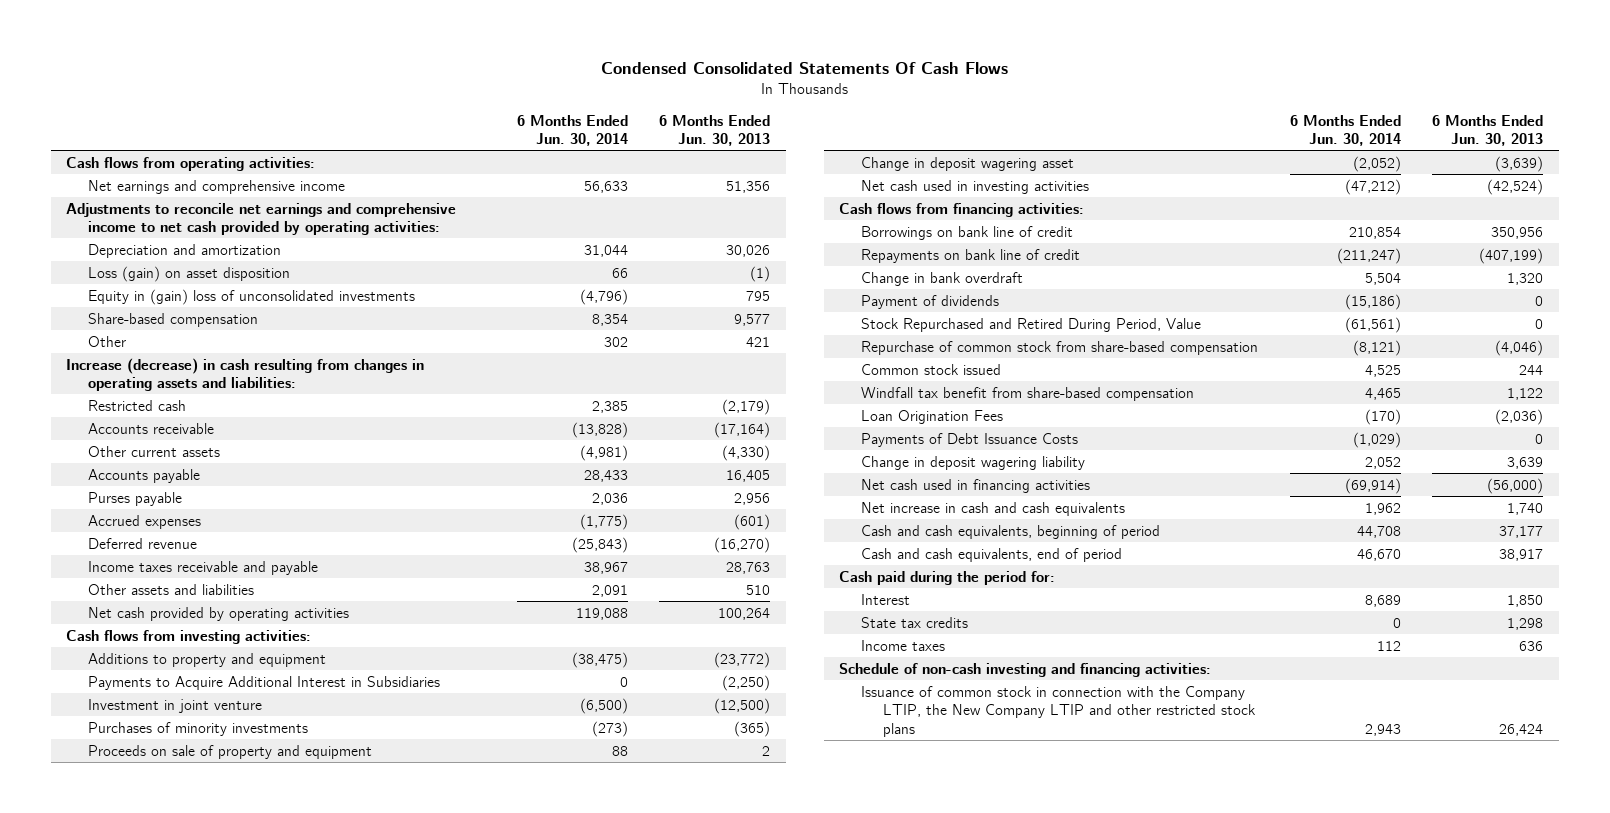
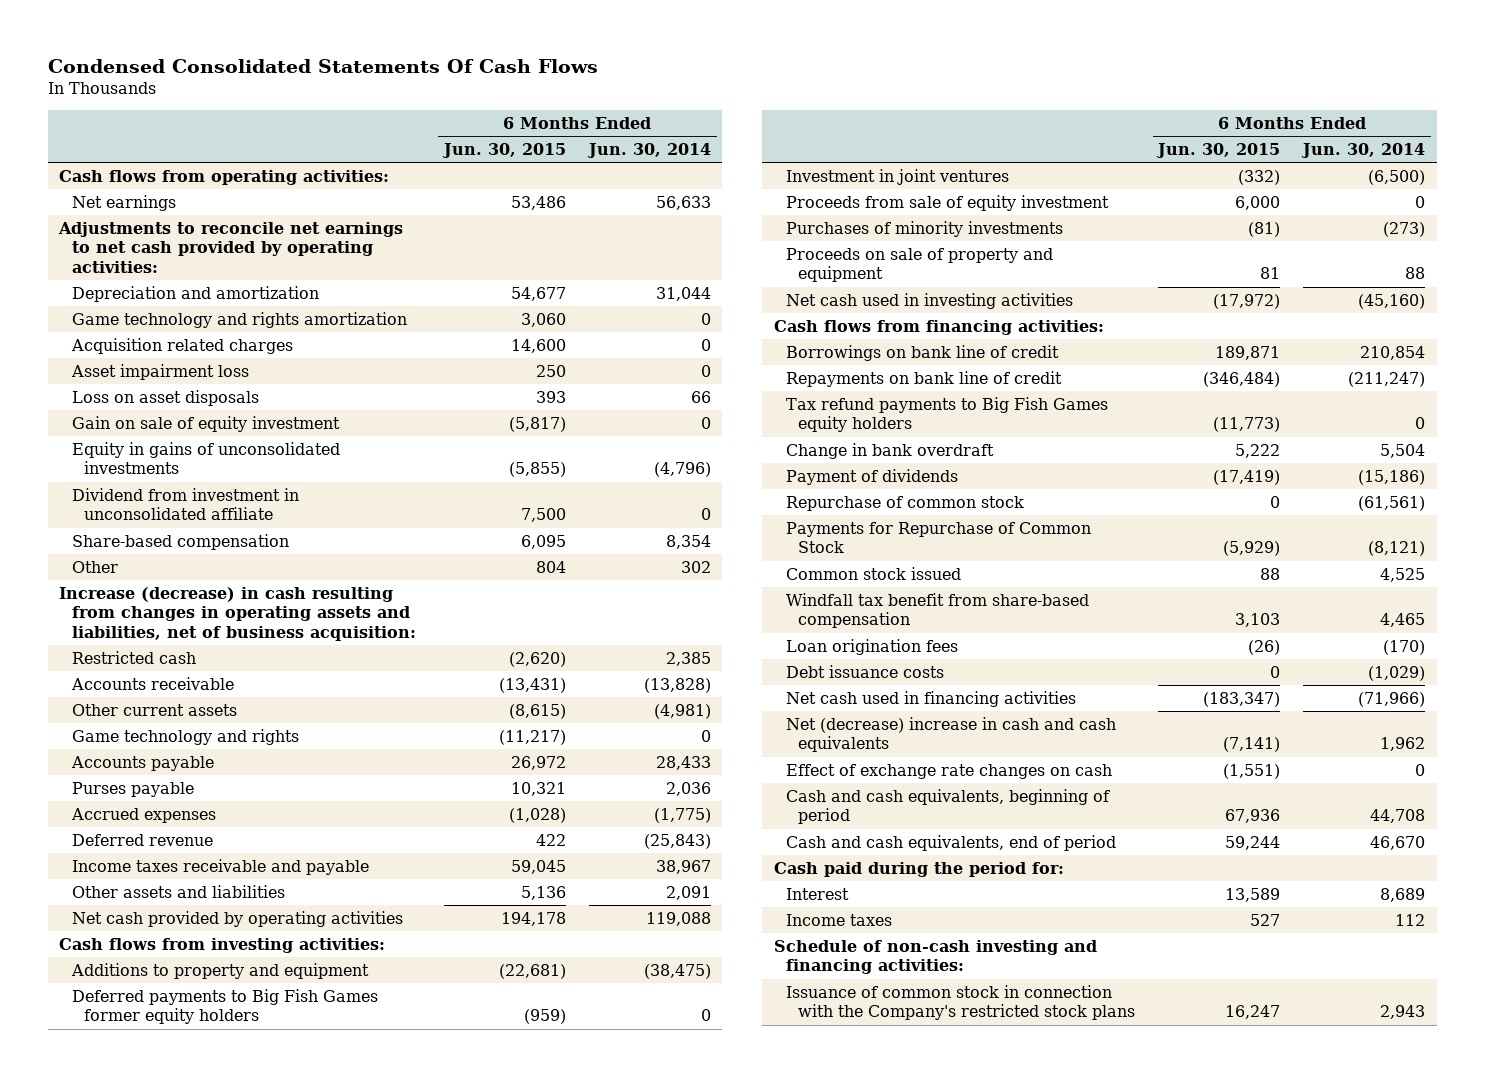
- | 6 Months Ended Jun. 30, 2014 | 6 Months Ended Jun. 30, 2013
+ | 6 Months Ended Jun. 30, 2015 | 6 Months Ended Jun. 30, 2014
- Net earnings and comprehensive income | 56,633 | 51,356
- Adjustments to reconcile net earnings and comprehensive income to net cash provided by operating activities:
+ Net earnings | 53,486 | 56,633
+ Adjustments to reconcile net earnings to net cash provided by operating activities:
- Loss (gain) on asset disposition | 66 | (1)
- Equity in (gain) loss of unconsolidated investments | (4,796) | 795
+ Game technology and rights amortization | 3,060 | 0
+ Acquisition related charges | 14,600 | 0
+ Asset impairment loss | 250 | 0
+ Loss on asset disposals | 393 | 66
+ Gain on sale of equity investment | (5,817) | 0
+ Equity in gains of unconsolidated investments | (5,855) | (4,796)
+ Dividend from investment in unconsolidated affiliate | 7,500 | 0
- Increase (decrease) in cash resulting from changes in operating assets and liabilities:
+ Increase (decrease) in cash resulting from changes in operating assets and liabilities, net of business acquisition:
+ Game technology and rights | (11,217) | 0
- Payments to Acquire Additional Interest in Subsidiaries | 0 | (2,250)
- Investment in joint venture | (6,500) | (12,500)
+ Deferred payments to Big Fish Games former equity holders | (959) | 0
+ Investment in joint ventures | (332) | (6,500)
+ Proceeds from sale of equity investment | 6,000 | 0
- Change in deposit wagering asset | (2,052) | (3,639)
- Net cash used in investing activities | (47,212) | (42,524)
+ Net cash used in investing activities | (17,972) | (45,160)
+ Tax refund payments to Big Fish Games equity holders | (11,773) | 0
- Stock Repurchased and Retired During Period, Value | (61,561) | 0
- Repurchase of common stock from share-based compensation | (8,121) | (4,046)
+ Repurchase of common stock | 0 | (61,561)
+ Payments for Repurchase of Common Stock | (5,929) | (8,121)
- Loan Origination Fees | (170) | (2,036)
- Payments of Debt Issuance Costs | (1,029) | 0
- Change in deposit wagering liability | 2,052 | 3,639
- Net cash used in financing activities | (69,914) | (56,000)
- Net increase in cash and cash equivalents | 1,962 | 1,740
+ Loan origination fees | (26) | (170)
+ Debt issuance costs | 0 | (1,029)
+ Net cash used in financing activities | (183,347) | (71,966)
+ Net (decrease) increase in cash and cash equivalents | (7,141) | 1,962
+ Effect of exchange rate changes on cash | (1,551) | 0
- State tax credits | 0 | 1,298
- Issuance of common stock in connection with the Company LTIP, the New Company LTIP and other restricted stock plans | 2,943 | 26,424
+ Issuance of common stock in connection with the Company's restricted stock plans | 16,247 | 2,943

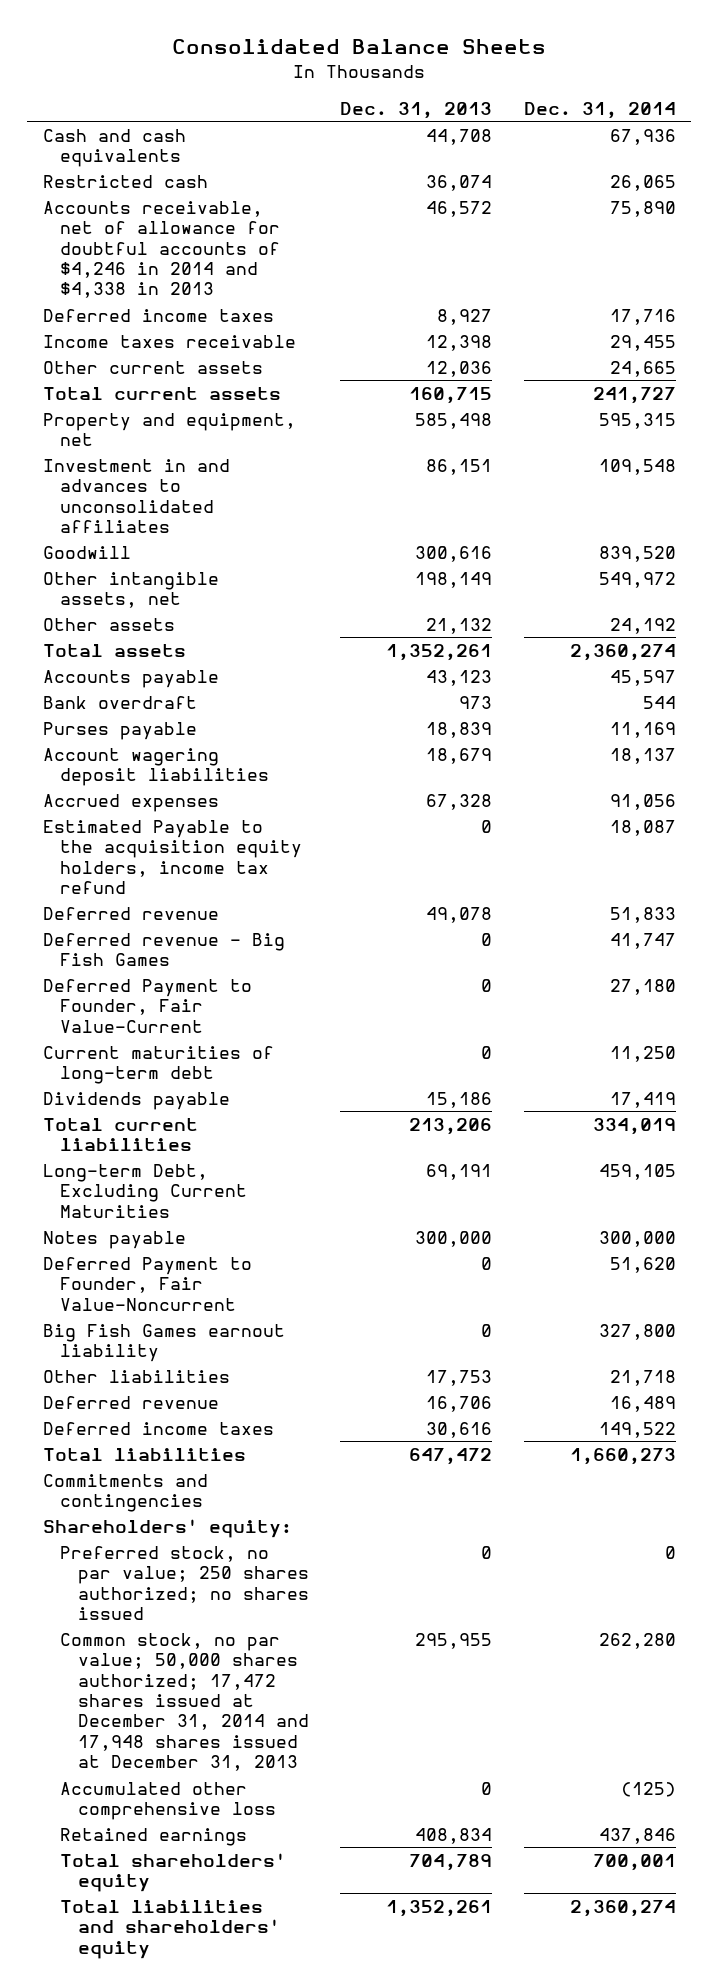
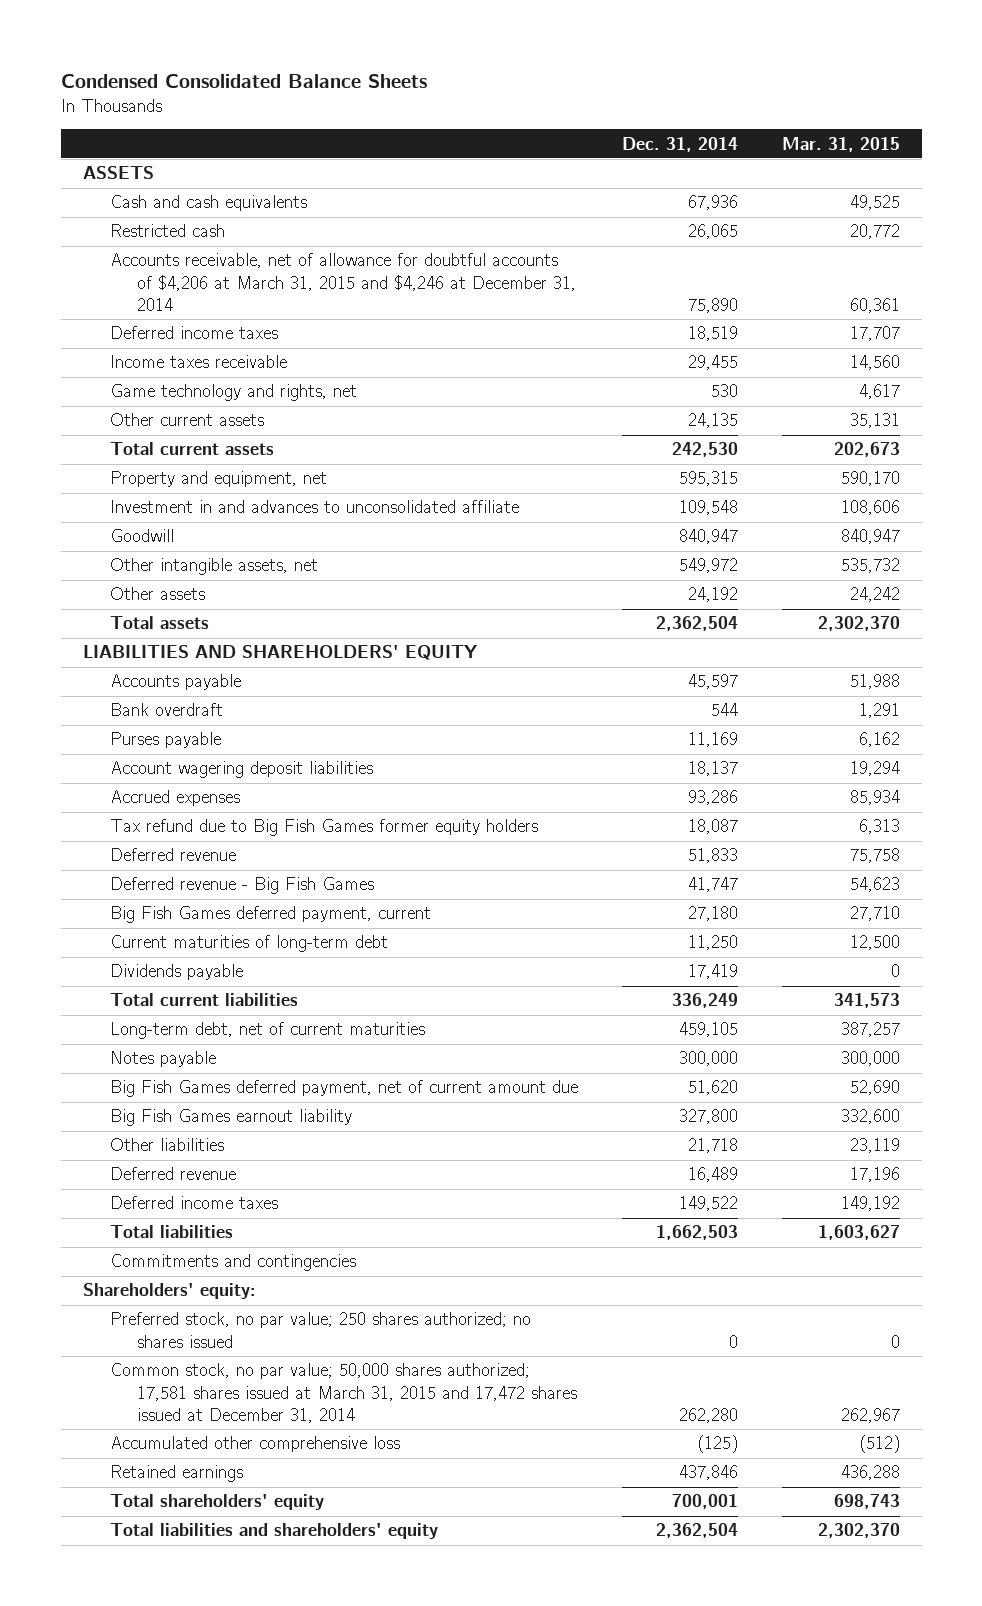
- Consolidated Balance Sheets
+ Condensed Consolidated Balance Sheets
- | Dec. 31, 2013 | Dec. 31, 2014
+ | Dec. 31, 2014 | Mar. 31, 2015
+ ASSETS
- Accounts receivable, net of allowance for doubtful accounts of $4,246 in 2014 and $4,338 in 2013 | 46,572 | 75,890
- Deferred income taxes | 8,927 | 17,716
+ Accounts receivable, net of allowance for doubtful accounts of $4,206 at March 31, 2015 and $4,246 at December 31, 2014 | 75,890 | 60,361
+ Deferred income taxes | 18,519 | 17,707
- Other current assets | 12,036 | 24,665
- Total current assets | 160,715 | 241,727
+ Game technology and rights, net | 530 | 4,617
+ Other current assets | 24,135 | 35,131
+ Total current assets | 242,530 | 202,673
- Investment in and advances to unconsolidated affiliates | 86,151 | 109,548
- Goodwill | 300,616 | 839,520
+ Investment in and advances to unconsolidated affiliate | 109,548 | 108,606
+ Goodwill | 840,947 | 840,947
- Total assets | 1,352,261 | 2,360,274
+ Total assets | 2,362,504 | 2,302,370
+ LIABILITIES AND SHAREHOLDERS' EQUITY
- Accrued expenses | 67,328 | 91,056
- Estimated Payable to the acquisition equity holders, income tax refund | 0 | 18,087
+ Accrued expenses | 93,286 | 85,934
+ Tax refund due to Big Fish Games former equity holders | 18,087 | 6,313
- Deferred Payment to Founder, Fair Value-Current | 0 | 27,180
+ Big Fish Games deferred payment, current | 27,180 | 27,710
- Total current liabilities | 213,206 | 334,019
- Long-term Debt, Excluding Current Maturities | 69,191 | 459,105
+ Total current liabilities | 336,249 | 341,573
+ Long-term debt, net of current maturities | 459,105 | 387,257
- Deferred Payment to Founder, Fair Value-Noncurrent | 0 | 51,620
+ Big Fish Games deferred payment, net of current amount due | 51,620 | 52,690
- Total liabilities | 647,472 | 1,660,273
+ Total liabilities | 1,662,503 | 1,603,627
- Common stock, no par value; 50,000 shares authorized; 17,472 shares issued at December 31, 2014 and 17,948 shares issued at December 31, 2013 | 295,955 | 262,280
+ Common stock, no par value; 50,000 shares authorized; 17,581 shares issued at March 31, 2015 and 17,472 shares issued at December 31, 2014 | 262,280 | 262,967
- Total liabilities and shareholders' equity | 1,352,261 | 2,360,274
+ Total liabilities and shareholders' equity | 2,362,504 | 2,302,370

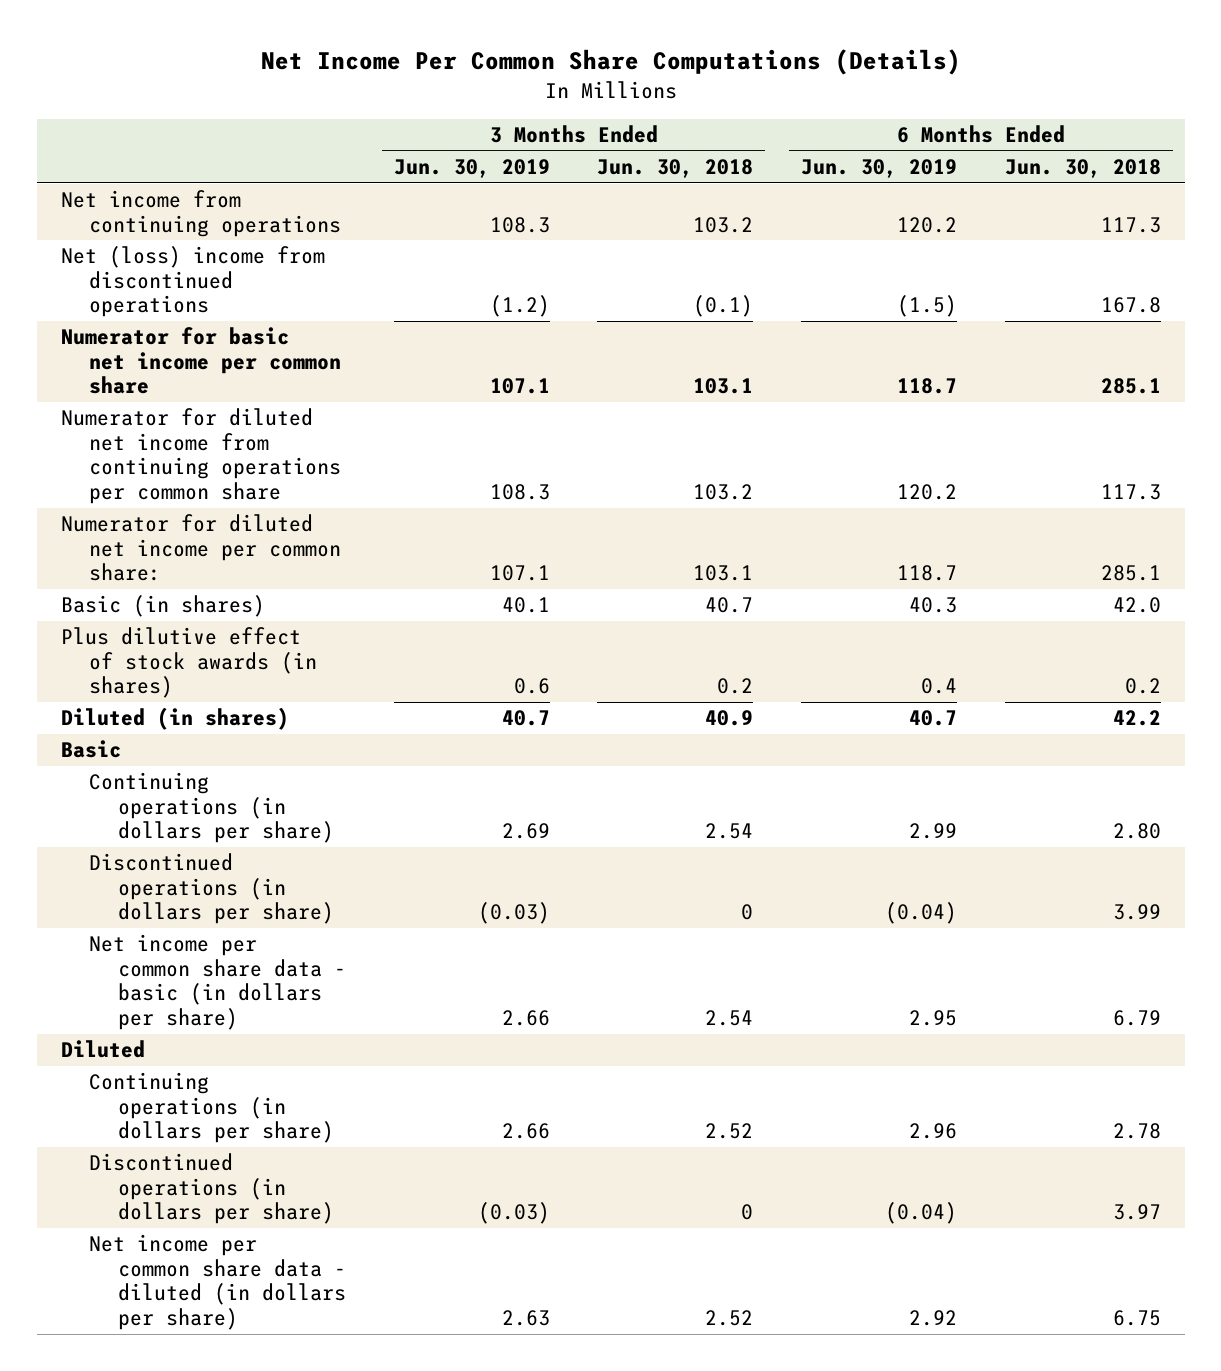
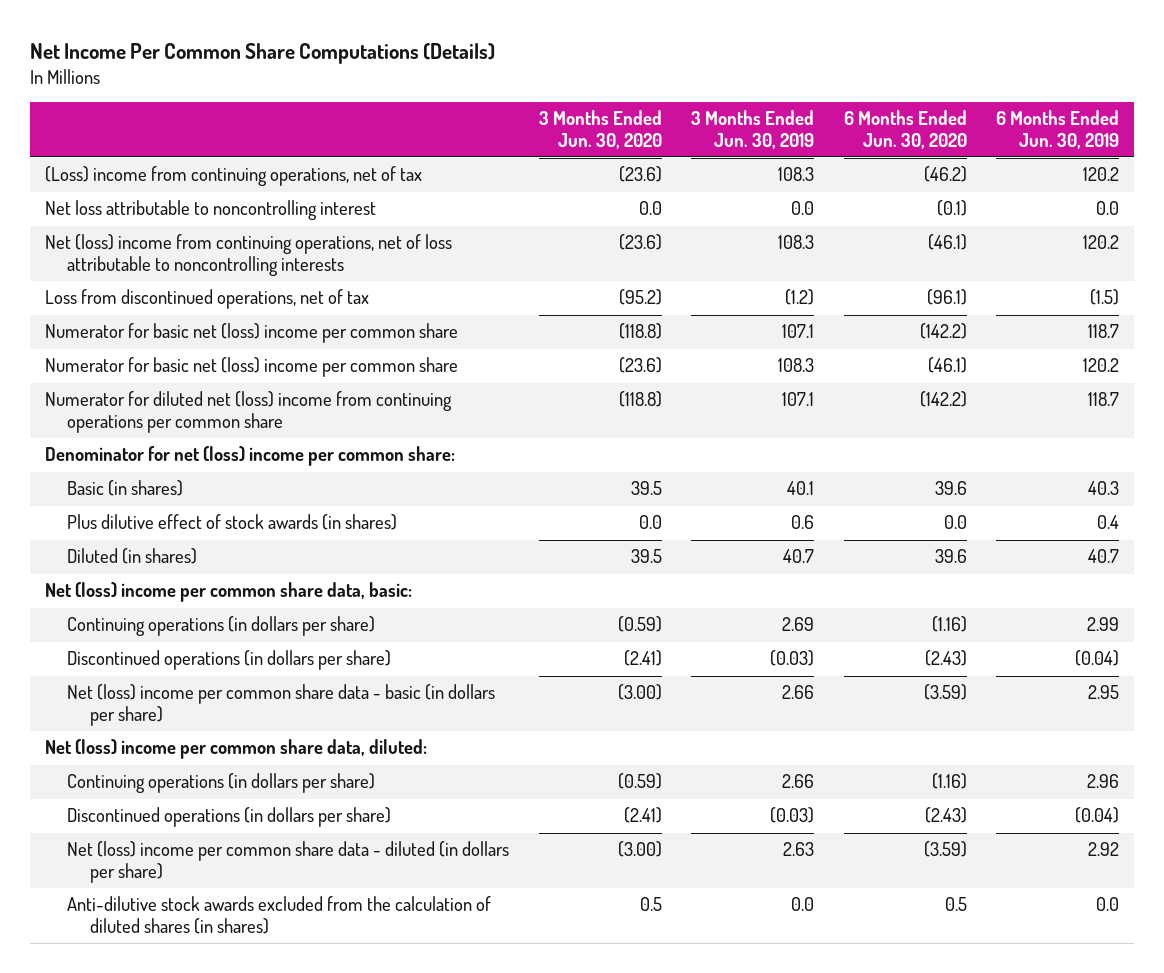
- | 3 Months Ended Jun. 30, 2019 | 3 Months Ended Jun. 30, 2018 | 6 Months Ended Jun. 30, 2019 | 6 Months Ended Jun. 30, 2018
+ | 3 Months Ended Jun. 30, 2020 | 3 Months Ended Jun. 30, 2019 | 6 Months Ended Jun. 30, 2020 | 6 Months Ended Jun. 30, 2019
- Net income from continuing operations | 108.3 | 103.2 | 120.2 | 117.3
- Net (loss) income from discontinued operations | (1.2) | (0.1) | (1.5) | 167.8
- Numerator for basic net income per common share | 107.1 | 103.1 | 118.7 | 285.1
- Numerator for diluted net income from continuing operations per common share | 108.3 | 103.2 | 120.2 | 117.3
- Numerator for diluted net income per common share: | 107.1 | 103.1 | 118.7 | 285.1
+ (Loss) income from continuing operations, net of tax | (23.6) | 108.3 | (46.2) | 120.2
+ Net loss attributable to noncontrolling interest | 0.0 | 0.0 | (0.1) | 0.0
+ Net (loss) income from continuing operations, net of loss attributable to noncontrolling interests | (23.6) | 108.3 | (46.1) | 120.2
+ Loss from discontinued operations, net of tax | (95.2) | (1.2) | (96.1) | (1.5)
+ Numerator for basic net (loss) income per common share | (118.8) | 107.1 | (142.2) | 118.7
+ Numerator for basic net (loss) income per common share | (23.6) | 108.3 | (46.1) | 120.2
+ Numerator for diluted net (loss) income from continuing operations per common share | (118.8) | 107.1 | (142.2) | 118.7
+ Denominator for net (loss) income per common share:
- Basic
+ Net (loss) income per common share data, basic:
- Net income per common share data - basic (in dollars per share) | 2.66 | 2.54 | 2.95 | 6.79
- Diluted
+ Net (loss) income per common share data - basic (in dollars per share) | (3.00) | 2.66 | (3.59) | 2.95
+ Net (loss) income per common share data, diluted:
- Net income per common share data - diluted (in dollars per share) | 2.63 | 2.52 | 2.92 | 6.75
+ Net (loss) income per common share data - diluted (in dollars per share) | (3.00) | 2.63 | (3.59) | 2.92
+ Anti-dilutive stock awards excluded from the calculation of diluted shares (in shares) | 0.5 | 0.0 | 0.5 | 0.0

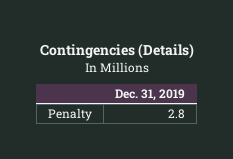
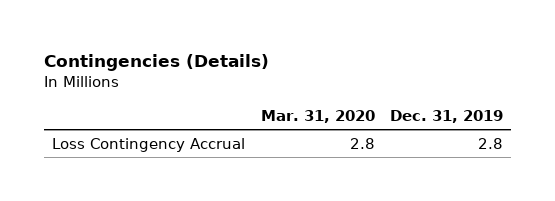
- | Dec. 31, 2019
+ | Mar. 31, 2020 | Dec. 31, 2019
- Penalty | 2.8
+ Loss Contingency Accrual | 2.8 | 2.8

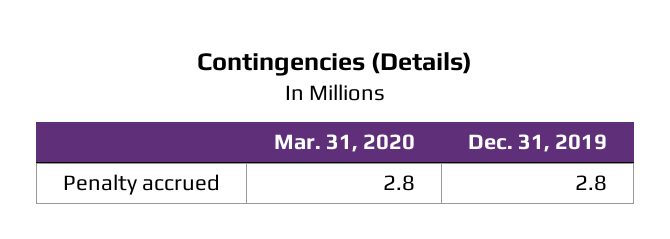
- Loss Contingency Accrual | 2.8 | 2.8
+ Penalty accrued | 2.8 | 2.8

